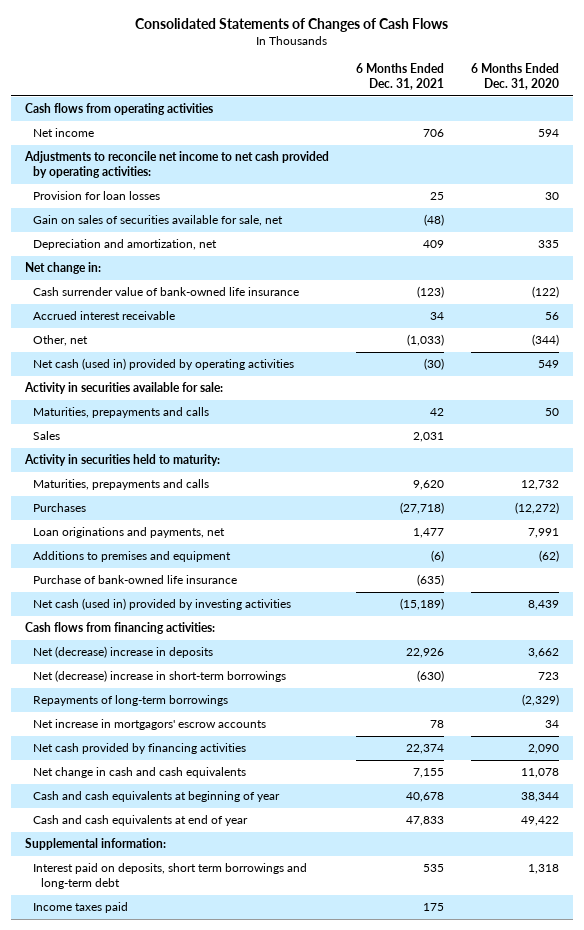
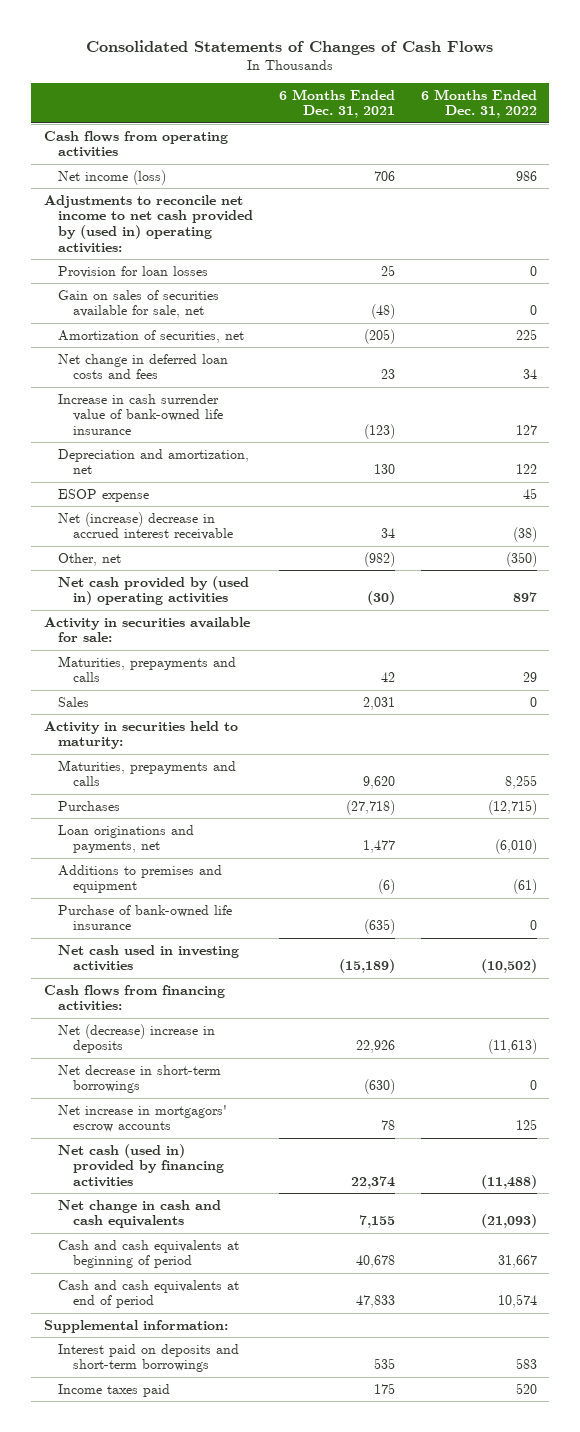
- | 6 Months Ended Dec. 31, 2021 | 6 Months Ended Dec. 31, 2020
+ | 6 Months Ended Dec. 31, 2021 | 6 Months Ended Dec. 31, 2022
- Net income | 706 | 594
- Adjustments to reconcile net income to net cash provided by operating activities:
+ Net income (loss) | 706 | 986
+ Adjustments to reconcile net income to net cash provided by (used in) operating activities:
- Depreciation and amortization, net | 409 | 335
- Net change in:
- Cash surrender value of bank-owned life insurance | (123) | (122)
- Accrued interest receivable | 34 | 56
- Other, net | (1,033) | (344)
- Net cash (used in) provided by operating activities | (30) | 549
+ Amortization of securities, net | (205) | 225
+ Net change in deferred loan costs and fees | 23 | 34
+ Increase in cash surrender value of bank-owned life insurance | (123) | 127
+ Depreciation and amortization, net | 130 | 122
+ ESOP expense | | 45
+ Net (increase) decrease in accrued interest receivable | 34 | (38)
+ Other, net | (982) | (350)
+ Net cash provided by (used in) operating activities | (30) | 897
- Net cash (used in) provided by investing activities | (15,189) | 8,439
+ Net cash used in investing activities | (15,189) | (10,502)
- Net (decrease) increase in short-term borrowings | (630) | 723
- Repayments of long-term borrowings | | (2,329)
+ Net decrease in short-term borrowings | (630) | 0
- Net cash provided by financing activities | 22,374 | 2,090
+ Net cash (used in) provided by financing activities | 22,374 | (11,488)
- Cash and cash equivalents at beginning of year | 40,678 | 38,344
- Cash and cash equivalents at end of year | 47,833 | 49,422
+ Cash and cash equivalents at beginning of period | 40,678 | 31,667
+ Cash and cash equivalents at end of period | 47,833 | 10,574
- Interest paid on deposits, short term borrowings and long-term debt | 535 | 1,318
+ Interest paid on deposits and short-term borrowings | 535 | 583

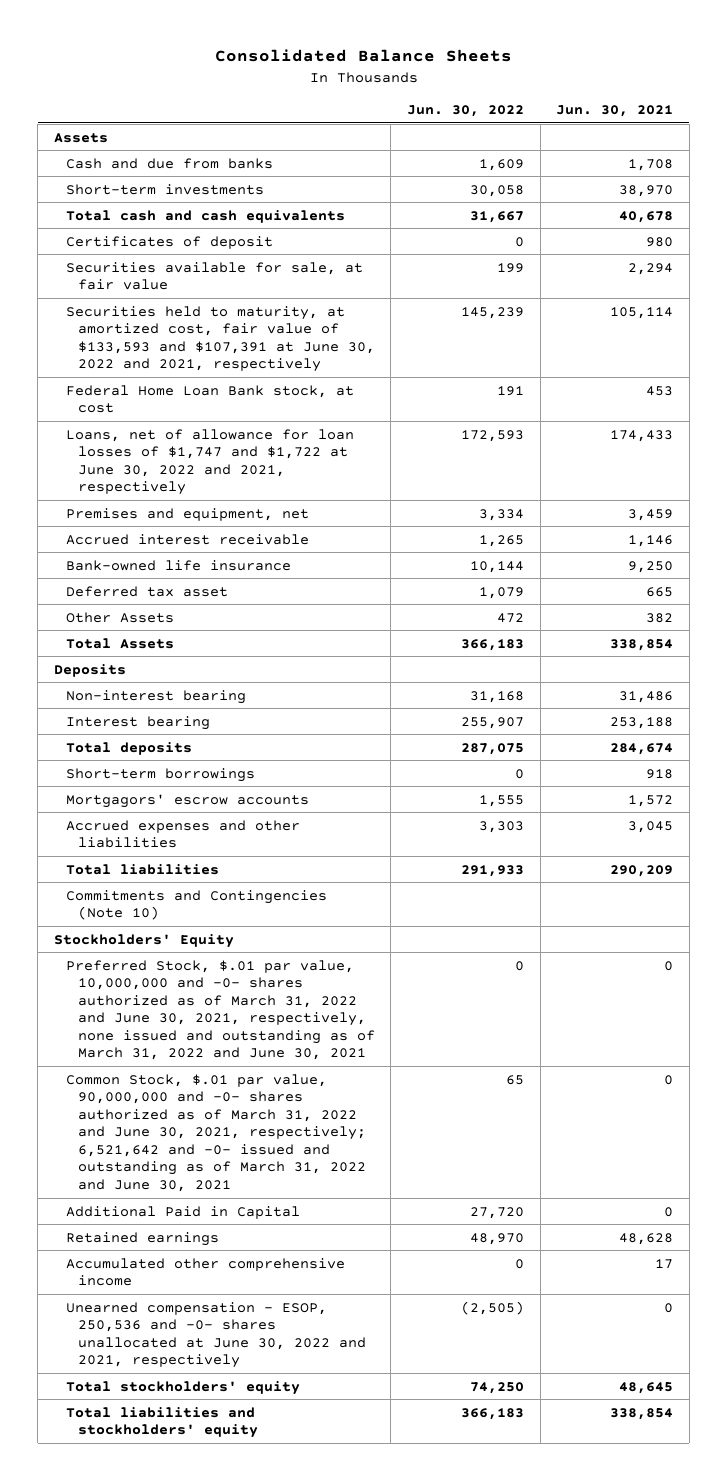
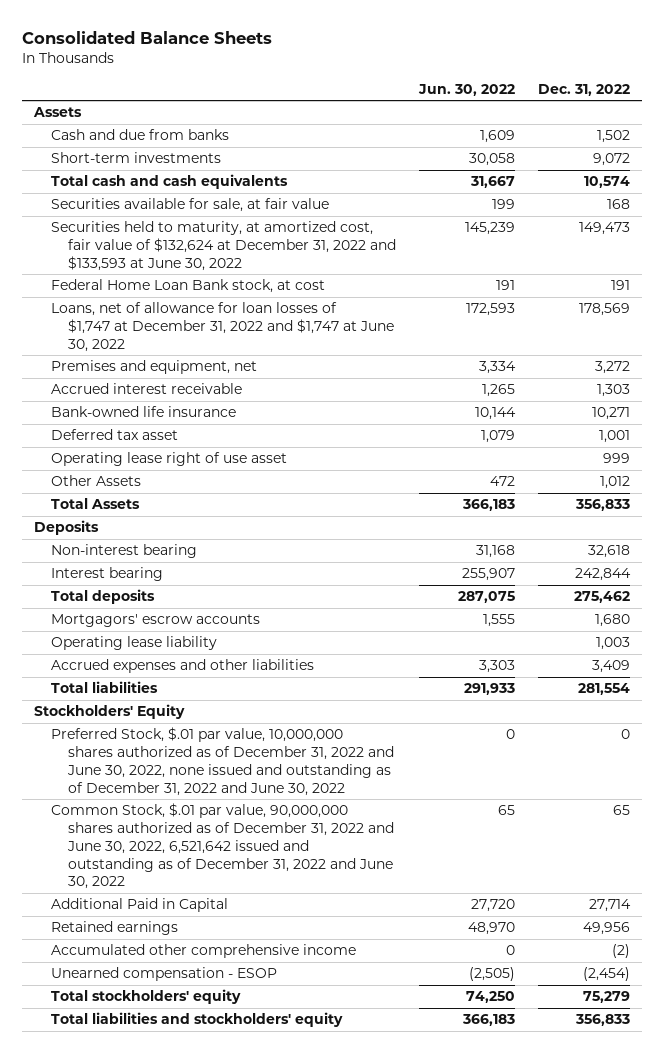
- | Jun. 30, 2022 | Jun. 30, 2021
+ | Jun. 30, 2022 | Dec. 31, 2022
- Certificates of deposit | 0 | 980
- Securities held to maturity, at amortized cost, fair value of $133,593 and $107,391 at June 30, 2022 and 2021, respectively | 145,239 | 105,114
+ Securities held to maturity, at amortized cost, fair value of $132,624 at December 31, 2022 and $133,593 at June 30, 2022 | 145,239 | 149,473
- Loans, net of allowance for loan losses of $1,747 and $1,722 at June 30, 2022 and 2021, respectively | 172,593 | 174,433
+ Loans, net of allowance for loan losses of $1,747 at December 31, 2022 and $1,747 at June 30, 2022 | 172,593 | 178,569
+ Operating lease right of use asset | | 999
- Short-term borrowings | 0 | 918
+ Operating lease liability | | 1,003
- Commitments and Contingencies (Note 10)
- Preferred Stock, $.01 par value, 10,000,000 and -0- shares authorized as of March 31, 2022 and June 30, 2021, respectively, none issued and outstanding as of March 31, 2022 and June 30, 2021 | 0 | 0
- Common Stock, $.01 par value, 90,000,000 and -0- shares authorized as of March 31, 2022 and June 30, 2021, respectively; 6,521,642 and -0- issued and outstanding as of March 31, 2022 and June 30, 2021 | 65 | 0
+ Preferred Stock, $.01 par value, 10,000,000 shares authorized as of December 31, 2022 and June 30, 2022, none issued and outstanding as of December 31, 2022 and June 30, 2022 | 0 | 0
+ Common Stock, $.01 par value, 90,000,000 shares authorized as of December 31, 2022 and June 30, 2022, 6,521,642 issued and outstanding as of December 31, 2022 and June 30, 2022 | 65 | 65
- Unearned compensation - ESOP, 250,536 and -0- shares unallocated at June 30, 2022 and 2021, respectively | (2,505) | 0
+ Unearned compensation - ESOP | (2,505) | (2,454)

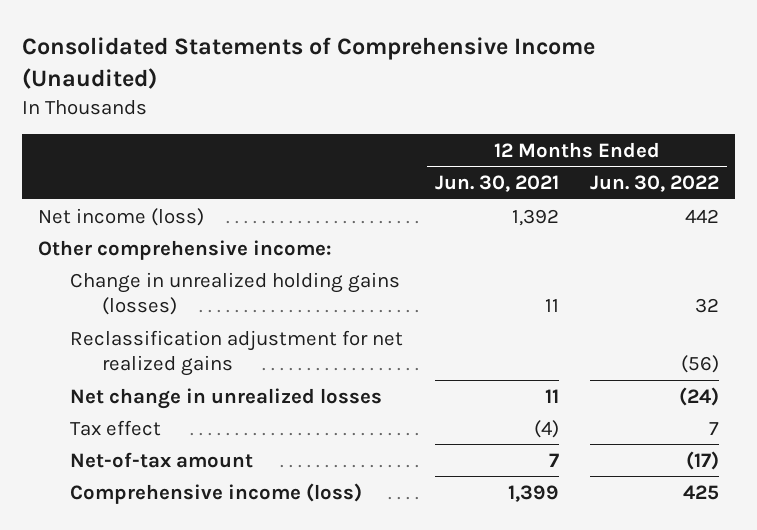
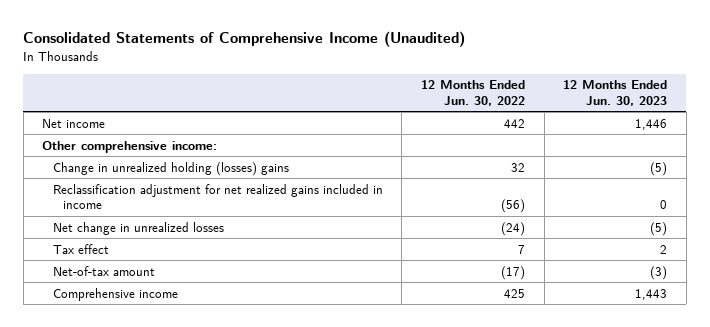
- | 12 Months Ended Jun. 30, 2021 | 12 Months Ended Jun. 30, 2022
+ | 12 Months Ended Jun. 30, 2022 | 12 Months Ended Jun. 30, 2023
- Net income (loss) | 1,392 | 442
+ Net income | 442 | 1,446
- Change in unrealized holding gains (losses) | 11 | 32
- Reclassification adjustment for net realized gains | | (56)
+ Change in unrealized holding (losses) gains | 32 | (5)
+ Reclassification adjustment for net realized gains included in income | (56) | 0
- Comprehensive income (loss) | 1,399 | 425
+ Comprehensive income | 425 | 1,443

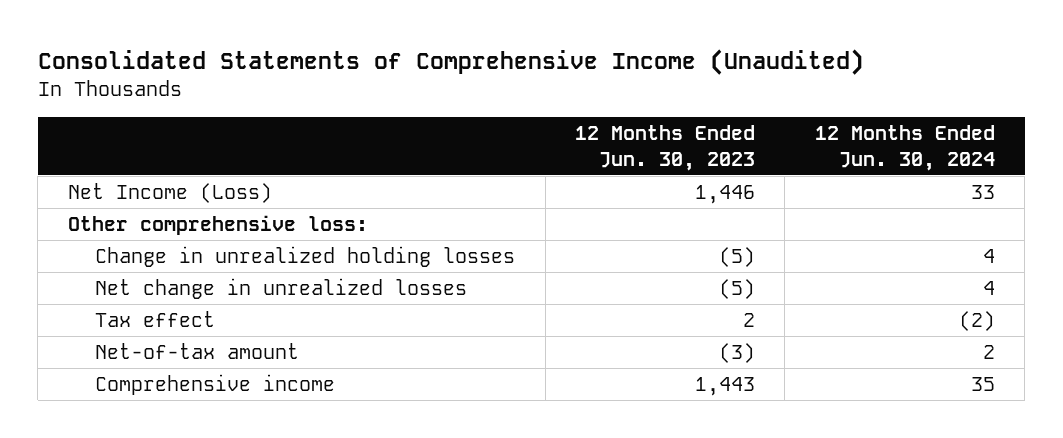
- | 12 Months Ended Jun. 30, 2022 | 12 Months Ended Jun. 30, 2023
+ | 12 Months Ended Jun. 30, 2023 | 12 Months Ended Jun. 30, 2024
- Net income | 442 | 1,446
- Other comprehensive income:
- Change in unrealized holding (losses) gains | 32 | (5)
- Reclassification adjustment for net realized gains included in income | (56) | 0
+ Net Income (Loss) | 1,446 | 33
+ Other comprehensive loss:
+ Change in unrealized holding losses | (5) | 4

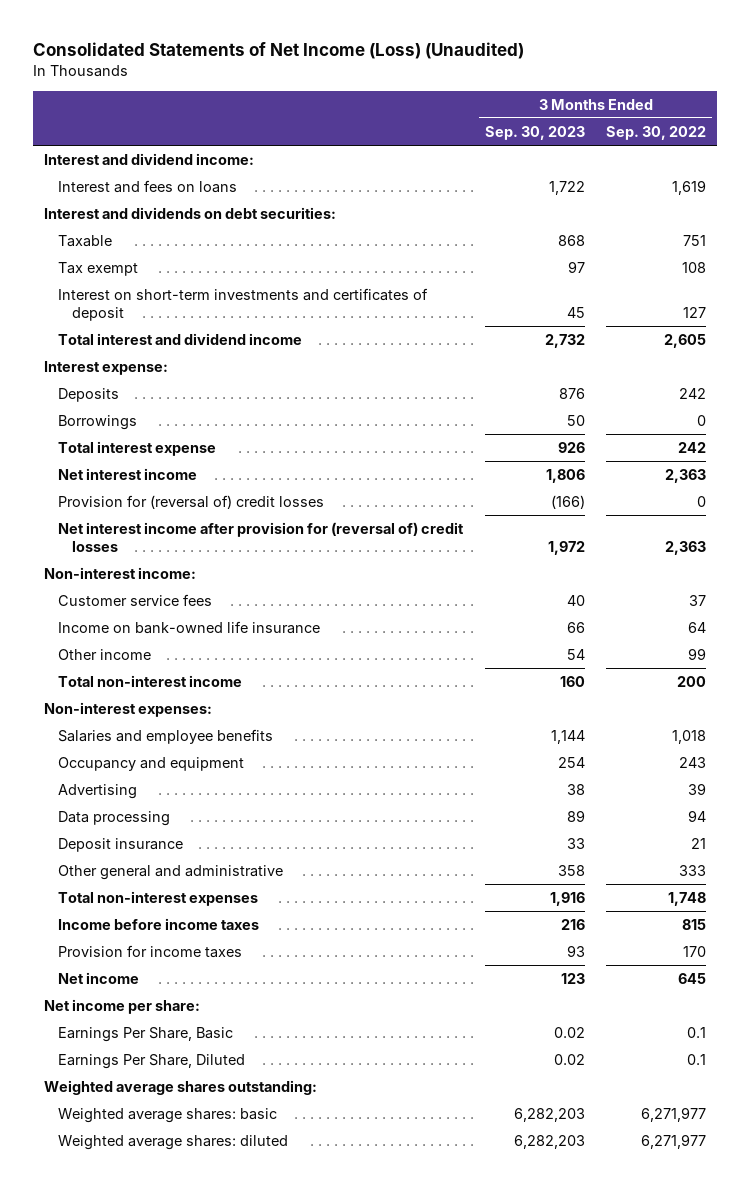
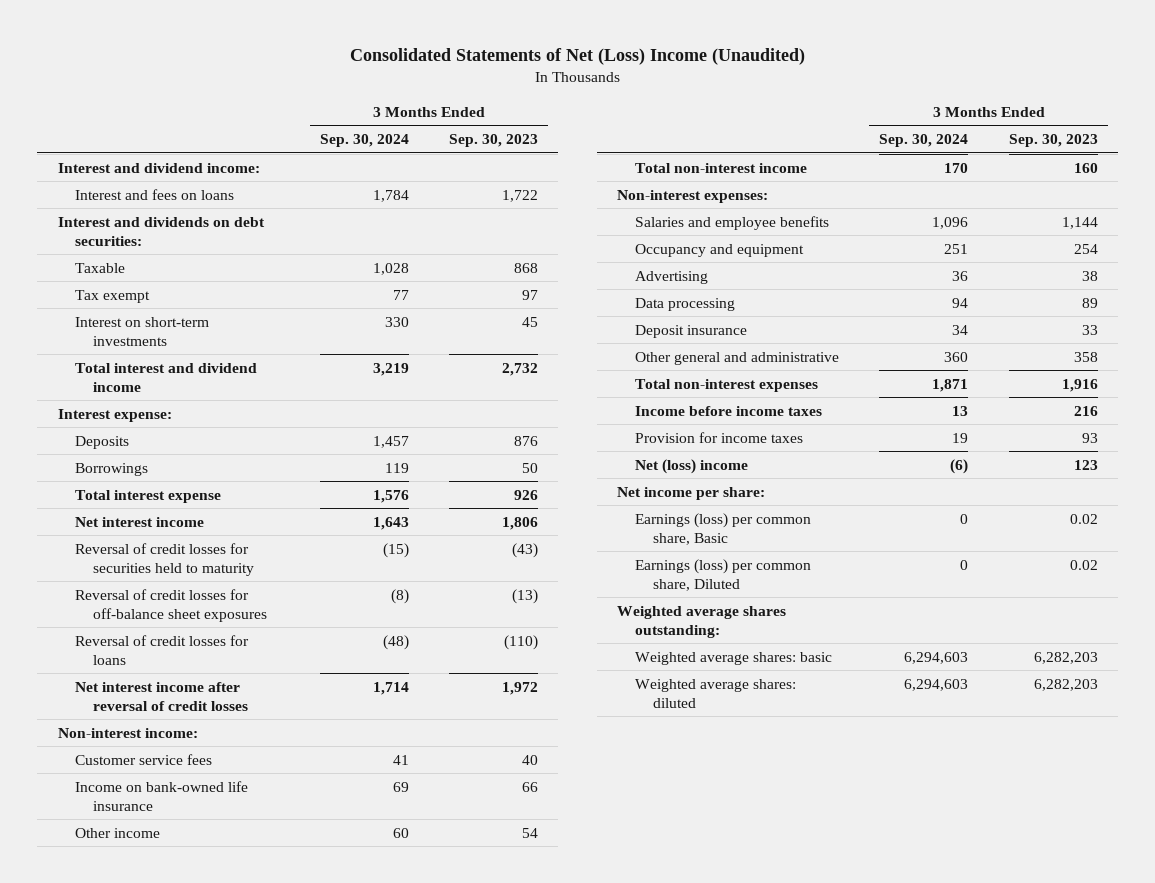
- Consolidated Statements of Net Income (Loss) (Unaudited)
+ Consolidated Statements of Net (Loss) Income (Unaudited)
- | 3 Months Ended Sep. 30, 2023 | 3 Months Ended Sep. 30, 2022
+ | 3 Months Ended Sep. 30, 2024 | 3 Months Ended Sep. 30, 2023
- Interest on short-term investments and certificates of deposit | 45 | 127
+ Interest on short-term investments | 330 | 45
- Provision for (reversal of) credit losses | (166) | 0
- Net interest income after provision for (reversal of) credit losses | 1,972 | 2,363
+ Reversal of credit losses for securities held to maturity | (15) | (43)
+ Reversal of credit losses for off-balance sheet exposures | (8) | (13)
+ Reversal of credit losses for loans | (48) | (110)
+ Net interest income after reversal of credit losses | 1,714 | 1,972
- Net income | 123 | 645
+ Net (loss) income | (6) | 123
- Earnings Per Share, Basic | 0.02 | 0.1
- Earnings Per Share, Diluted | 0.02 | 0.1
+ Earnings (loss) per common share, Basic | 0 | 0.02
+ Earnings (loss) per common share, Diluted | 0 | 0.02

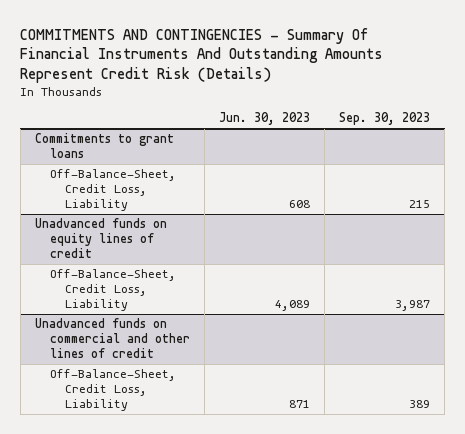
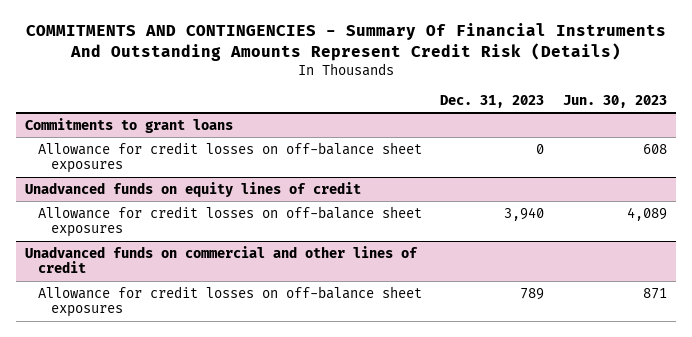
- | Jun. 30, 2023 | Sep. 30, 2023
+ | Dec. 31, 2023 | Jun. 30, 2023
@ Commitments to grant loans
- Off-Balance-Sheet, Credit Loss, Liability | 608 | 215
+ Allowance for credit losses on off-balance sheet exposures | 0 | 608
@ Unadvanced funds on equity lines of credit
- Off-Balance-Sheet, Credit Loss, Liability | 4,089 | 3,987
+ Allowance for credit losses on off-balance sheet exposures | 3,940 | 4,089
@ Unadvanced funds on commercial and other lines of credit
- Off-Balance-Sheet, Credit Loss, Liability | 871 | 389
+ Allowance for credit losses on off-balance sheet exposures | 789 | 871

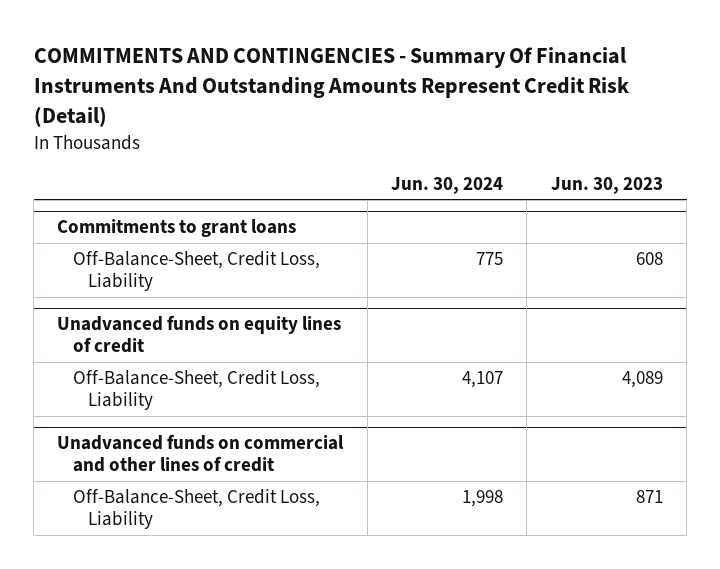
- COMMITMENTS AND CONTINGENCIES - Summary Of Financial Instruments And Outstanding Amounts Represent Credit Risk (Details)
+ COMMITMENTS AND CONTINGENCIES - Summary Of Financial Instruments And Outstanding Amounts Represent Credit Risk (Detail)
- | Dec. 31, 2023 | Jun. 30, 2023
+ | Jun. 30, 2024 | Jun. 30, 2023
@ Commitments to grant loans
- Allowance for credit losses on off-balance sheet exposures | 0 | 608
+ Off-Balance-Sheet, Credit Loss, Liability | 775 | 608
@ Unadvanced funds on equity lines of credit
- Allowance for credit losses on off-balance sheet exposures | 3,940 | 4,089
+ Off-Balance-Sheet, Credit Loss, Liability | 4,107 | 4,089
@ Unadvanced funds on commercial and other lines of credit
- Allowance for credit losses on off-balance sheet exposures | 789 | 871
+ Off-Balance-Sheet, Credit Loss, Liability | 1,998 | 871

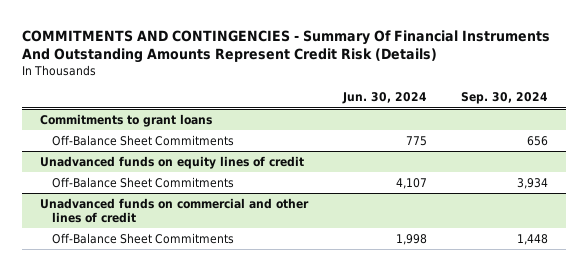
- COMMITMENTS AND CONTINGENCIES - Summary Of Financial Instruments And Outstanding Amounts Represent Credit Risk (Detail)
+ COMMITMENTS AND CONTINGENCIES - Summary Of Financial Instruments And Outstanding Amounts Represent Credit Risk (Details)
- | Jun. 30, 2024 | Jun. 30, 2023
+ | Jun. 30, 2024 | Sep. 30, 2024
@ Commitments to grant loans
- Off-Balance-Sheet, Credit Loss, Liability | 775 | 608
+ Off-Balance Sheet Commitments | 775 | 656
@ Unadvanced funds on equity lines of credit
- Off-Balance-Sheet, Credit Loss, Liability | 4,107 | 4,089
+ Off-Balance Sheet Commitments | 4,107 | 3,934
@ Unadvanced funds on commercial and other lines of credit
- Off-Balance-Sheet, Credit Loss, Liability | 1,998 | 871
+ Off-Balance Sheet Commitments | 1,998 | 1,448

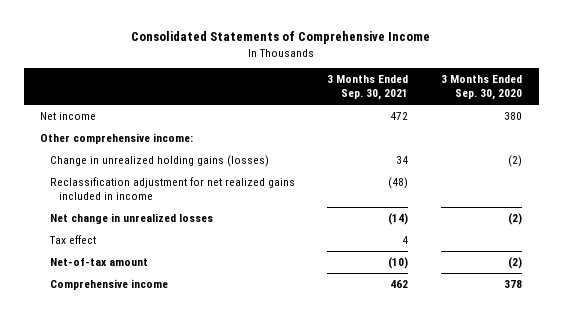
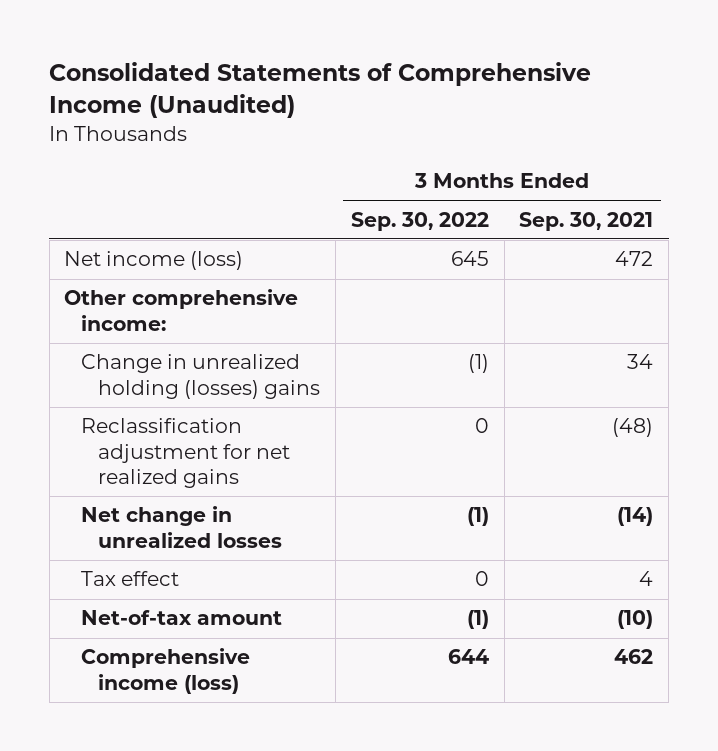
- Consolidated Statements of Comprehensive Income
+ Consolidated Statements of Comprehensive Income (Unaudited)
- | 3 Months Ended Sep. 30, 2021 | 3 Months Ended Sep. 30, 2020
+ | 3 Months Ended Sep. 30, 2022 | 3 Months Ended Sep. 30, 2021
- Net income | 472 | 380
+ Net income (loss) | 645 | 472
- Change in unrealized holding gains (losses) | 34 | (2)
- Reclassification adjustment for net realized gains included in income | (48) |
+ Change in unrealized holding (losses) gains | (1) | 34
+ Reclassification adjustment for net realized gains | 0 | (48)
- Comprehensive income | 462 | 378
+ Comprehensive income (loss) | 644 | 462

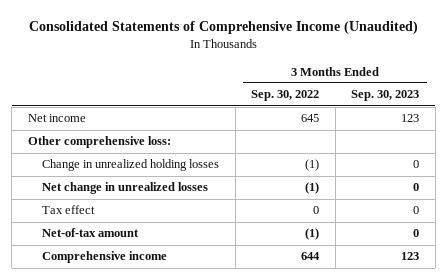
- | 3 Months Ended Sep. 30, 2022 | 3 Months Ended Sep. 30, 2021
+ | 3 Months Ended Sep. 30, 2022 | 3 Months Ended Sep. 30, 2023
- Net income (loss) | 645 | 472
- Other comprehensive income:
- Change in unrealized holding (losses) gains | (1) | 34
- Reclassification adjustment for net realized gains | 0 | (48)
+ Net income | 645 | 123
+ Other comprehensive loss:
+ Change in unrealized holding losses | (1) | 0
- Comprehensive income (loss) | 644 | 462
+ Comprehensive income | 644 | 123

